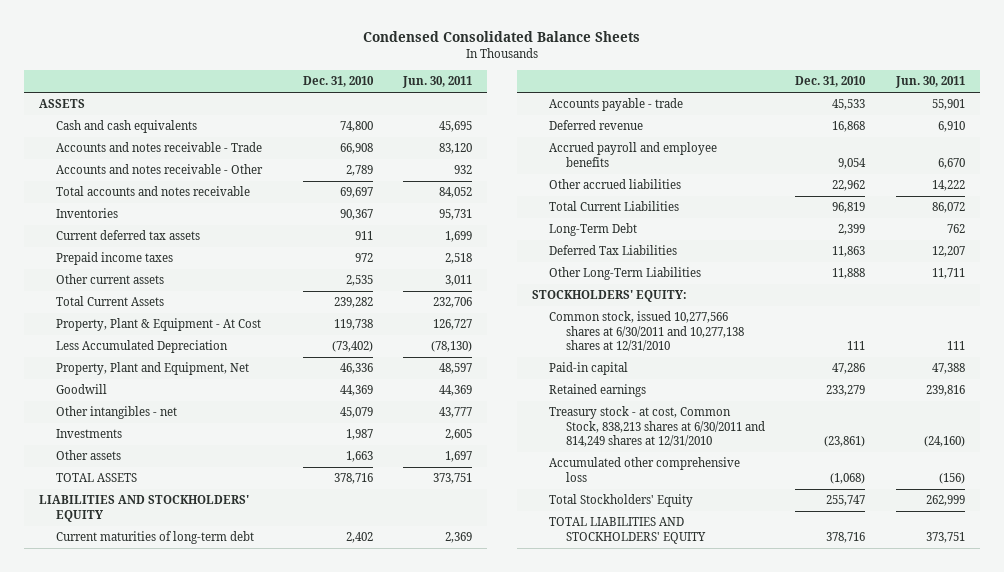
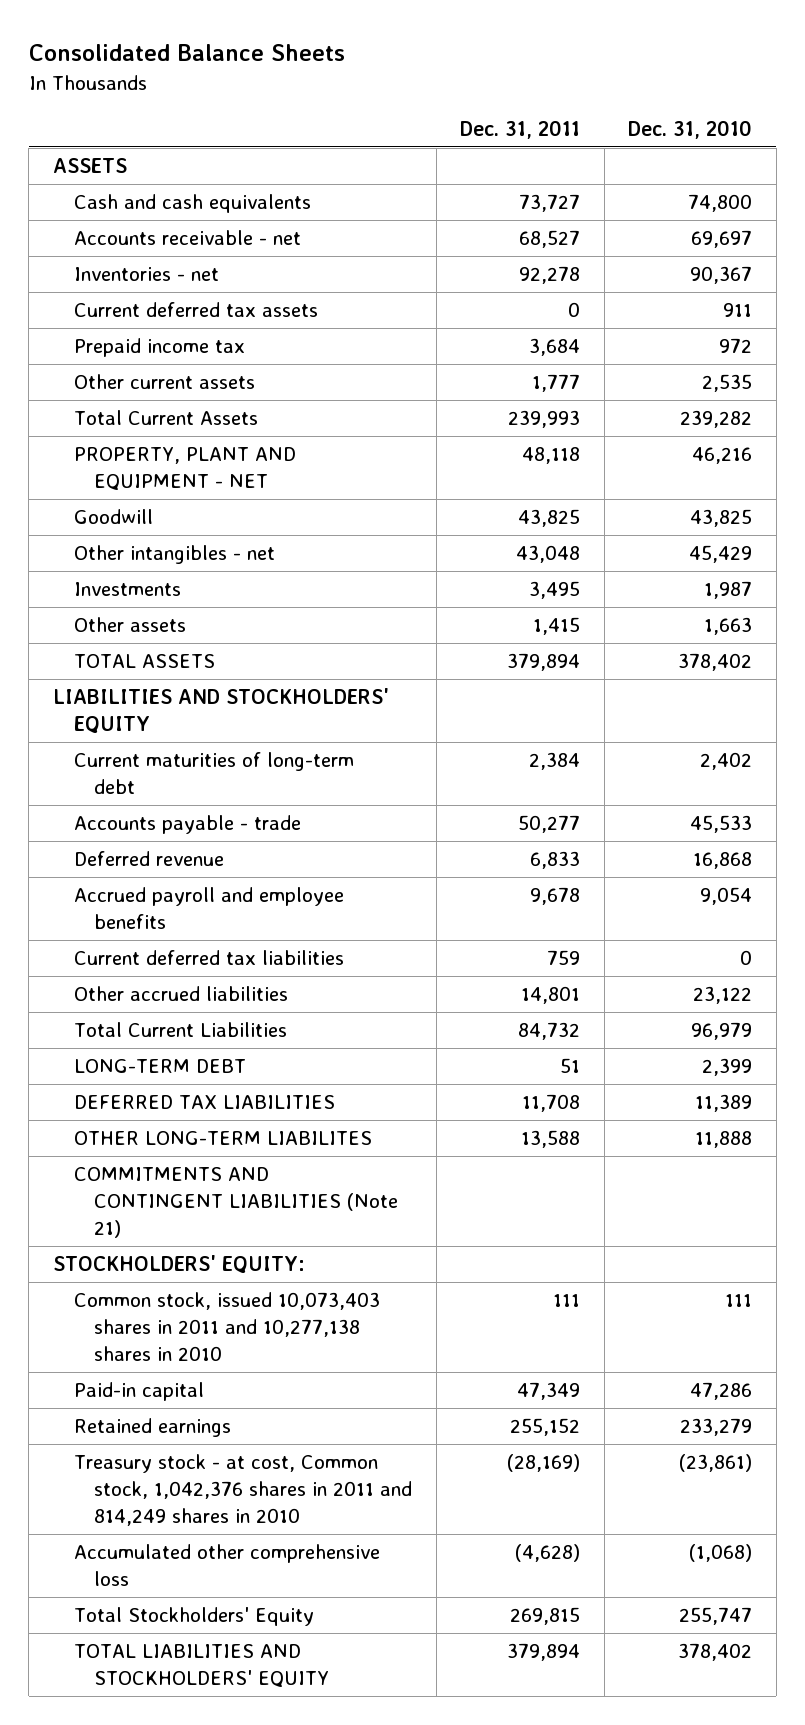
- Condensed Consolidated Balance Sheets
+ Consolidated Balance Sheets
- | Dec. 31, 2010 | Jun. 30, 2011
+ | Dec. 31, 2011 | Dec. 31, 2010
- Accounts and notes receivable - Trade | 66,908 | 83,120
- Accounts and notes receivable - Other | 2,789 | 932
- Total accounts and notes receivable | 69,697 | 84,052
- Inventories | 90,367 | 95,731
+ Accounts receivable - net | 68,527 | 69,697
+ Inventories - net | 92,278 | 90,367
- Prepaid income taxes | 972 | 2,518
+ Prepaid income tax | 3,684 | 972
- Property, Plant & Equipment - At Cost | 119,738 | 126,727
- Less Accumulated Depreciation | (73,402) | (78,130)
- Property, Plant and Equipment, Net | 46,336 | 48,597
- Goodwill | 44,369 | 44,369
- Other intangibles - net | 45,079 | 43,777
+ PROPERTY, PLANT AND EQUIPMENT - NET | 48,118 | 46,216
+ Goodwill | 43,825 | 43,825
+ Other intangibles - net | 43,048 | 45,429
- TOTAL ASSETS | 378,716 | 373,751
+ TOTAL ASSETS | 379,894 | 378,402
- Other accrued liabilities | 22,962 | 14,222
- Total Current Liabilities | 96,819 | 86,072
- Long-Term Debt | 2,399 | 762
- Deferred Tax Liabilities | 11,863 | 12,207
- Other Long-Term Liabilities | 11,888 | 11,711
+ Current deferred tax liabilities | 759 | 0
+ Other accrued liabilities | 14,801 | 23,122
+ Total Current Liabilities | 84,732 | 96,979
+ LONG-TERM DEBT | 51 | 2,399
+ DEFERRED TAX LIABILITIES | 11,708 | 11,389
+ OTHER LONG-TERM LIABILITES | 13,588 | 11,888
+ COMMITMENTS AND CONTINGENT LIABILITIES (Note 21)
- Common stock, issued 10,277,566 shares at 6/30/2011 and 10,277,138 shares at 12/31/2010 | 111 | 111
+ Common stock, issued 10,073,403 shares in 2011 and 10,277,138 shares in 2010 | 111 | 111
- Treasury stock - at cost, Common Stock, 838,213 shares at 6/30/2011 and 814,249 shares at 12/31/2010 | (23,861) | (24,160)
+ Treasury stock - at cost, Common stock, 1,042,376 shares in 2011 and 814,249 shares in 2010 | (28,169) | (23,861)
- TOTAL LIABILITIES AND STOCKHOLDERS' EQUITY | 378,716 | 373,751
+ TOTAL LIABILITIES AND STOCKHOLDERS' EQUITY | 379,894 | 378,402

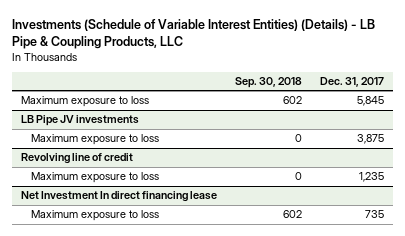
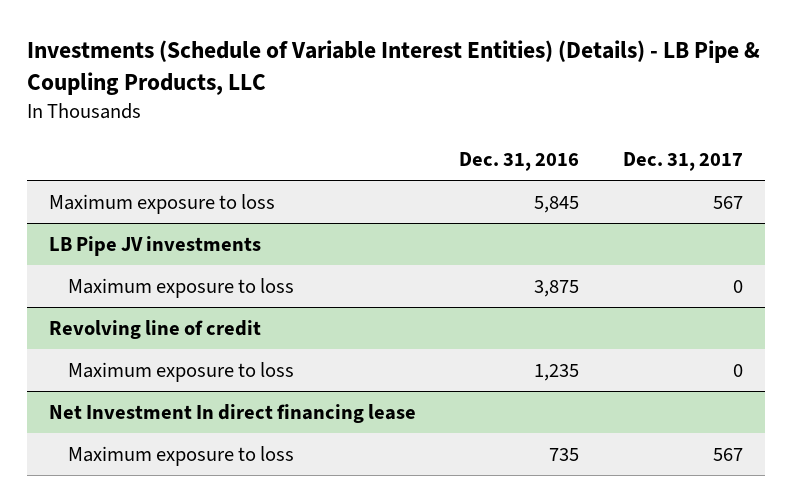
- | Sep. 30, 2018 | Dec. 31, 2017
+ | Dec. 31, 2016 | Dec. 31, 2017
- Maximum exposure to loss | 602 | 5,845
+ Maximum exposure to loss | 5,845 | 567
@ LB Pipe JV investments
- Maximum exposure to loss | 0 | 3,875
+ Maximum exposure to loss | 3,875 | 0
@ Revolving line of credit
- Maximum exposure to loss | 0 | 1,235
+ Maximum exposure to loss | 1,235 | 0
@ Net Investment In direct financing lease
- Maximum exposure to loss | 602 | 735
+ Maximum exposure to loss | 735 | 567

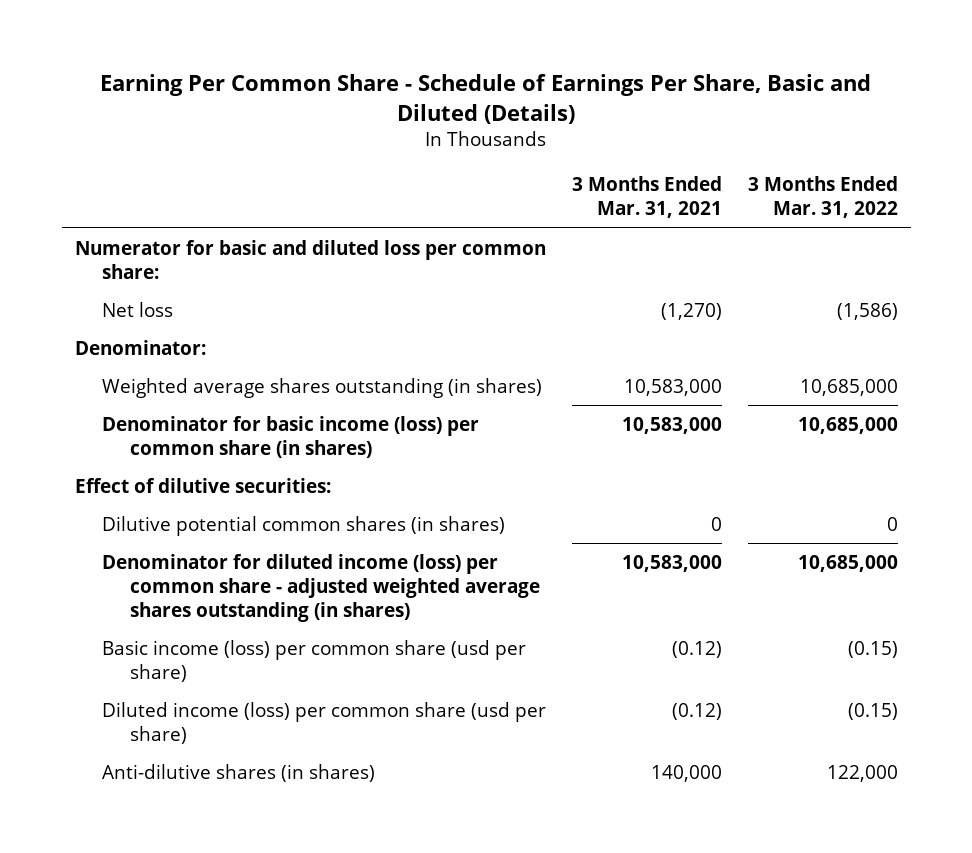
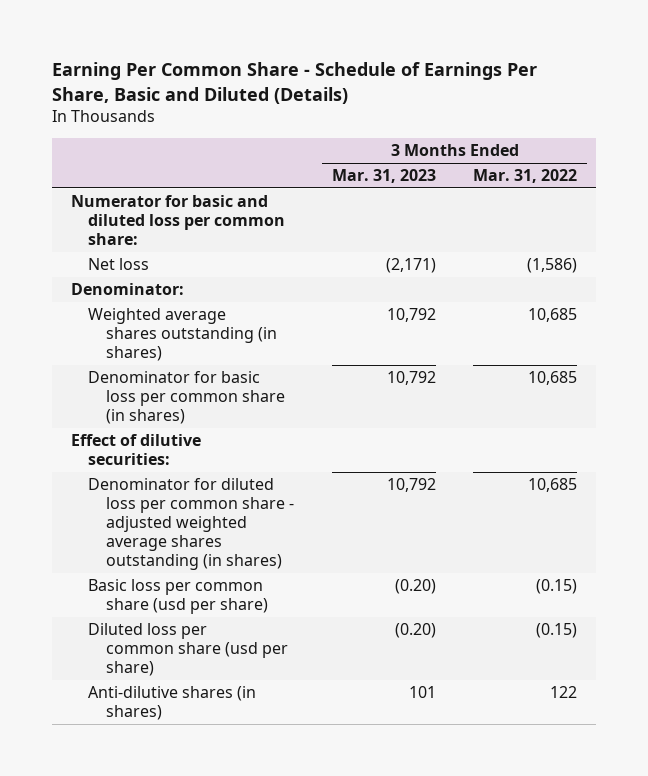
- | 3 Months Ended Mar. 31, 2021 | 3 Months Ended Mar. 31, 2022
+ | 3 Months Ended Mar. 31, 2023 | 3 Months Ended Mar. 31, 2022
- Weighted average shares outstanding (in shares) | 10,583,000 | 10,685,000
- Denominator for basic income (loss) per common share (in shares) | 10,583,000 | 10,685,000
+ Weighted average shares outstanding (in shares) | 10,792 | 10,685
+ Denominator for basic loss per common share (in shares) | 10,792 | 10,685
- Dilutive potential common shares (in shares) | 0 | 0
- Denominator for diluted income (loss) per common share - adjusted weighted average shares outstanding (in shares) | 10,583,000 | 10,685,000
- Basic income (loss) per common share (usd per share) | (0.12) | (0.15)
- Diluted income (loss) per common share (usd per share) | (0.12) | (0.15)
- Anti-dilutive shares (in shares) | 140,000 | 122,000
+ Denominator for diluted loss per common share - adjusted weighted average shares outstanding (in shares) | 10,792 | 10,685
+ Basic loss per common share (usd per share) | (0.20) | (0.15)
+ Diluted loss per common share (usd per share) | (0.20) | (0.15)
+ Anti-dilutive shares (in shares) | 101 | 122

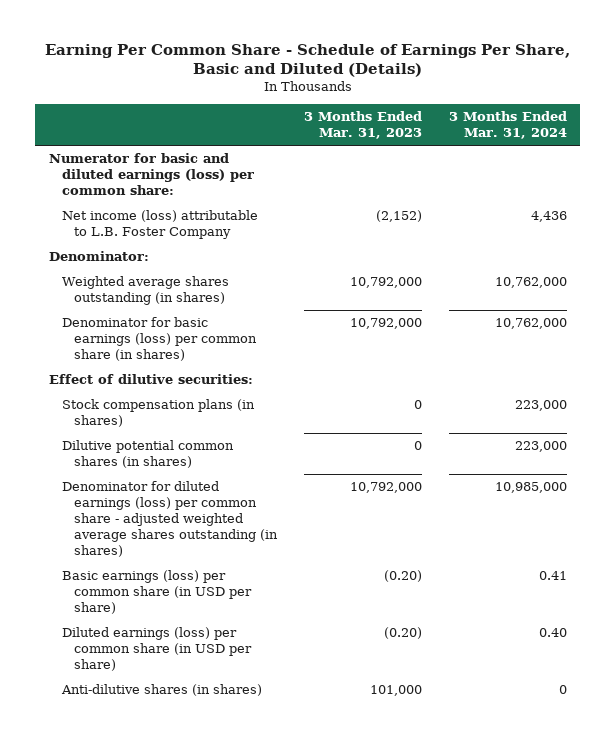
- | 3 Months Ended Mar. 31, 2023 | 3 Months Ended Mar. 31, 2022
+ | 3 Months Ended Mar. 31, 2023 | 3 Months Ended Mar. 31, 2024
- Numerator for basic and diluted loss per common share:
- Net loss | (2,171) | (1,586)
+ Numerator for basic and diluted earnings (loss) per common share:
+ Net income (loss) attributable to L.B. Foster Company | (2,152) | 4,436
- Weighted average shares outstanding (in shares) | 10,792 | 10,685
- Denominator for basic loss per common share (in shares) | 10,792 | 10,685
+ Weighted average shares outstanding (in shares) | 10,792,000 | 10,762,000
+ Denominator for basic earnings (loss) per common share (in shares) | 10,792,000 | 10,762,000
- Denominator for diluted loss per common share - adjusted weighted average shares outstanding (in shares) | 10,792 | 10,685
- Basic loss per common share (usd per share) | (0.20) | (0.15)
- Diluted loss per common share (usd per share) | (0.20) | (0.15)
- Anti-dilutive shares (in shares) | 101 | 122
+ Stock compensation plans (in shares) | 0 | 223,000
+ Dilutive potential common shares (in shares) | 0 | 223,000
+ Denominator for diluted earnings (loss) per common share - adjusted weighted average shares outstanding (in shares) | 10,792,000 | 10,985,000
+ Basic earnings (loss) per common share (in USD per share) | (0.20) | 0.41
+ Diluted earnings (loss) per common share (in USD per share) | (0.20) | 0.40
+ Anti-dilutive shares (in shares) | 101,000 | 0

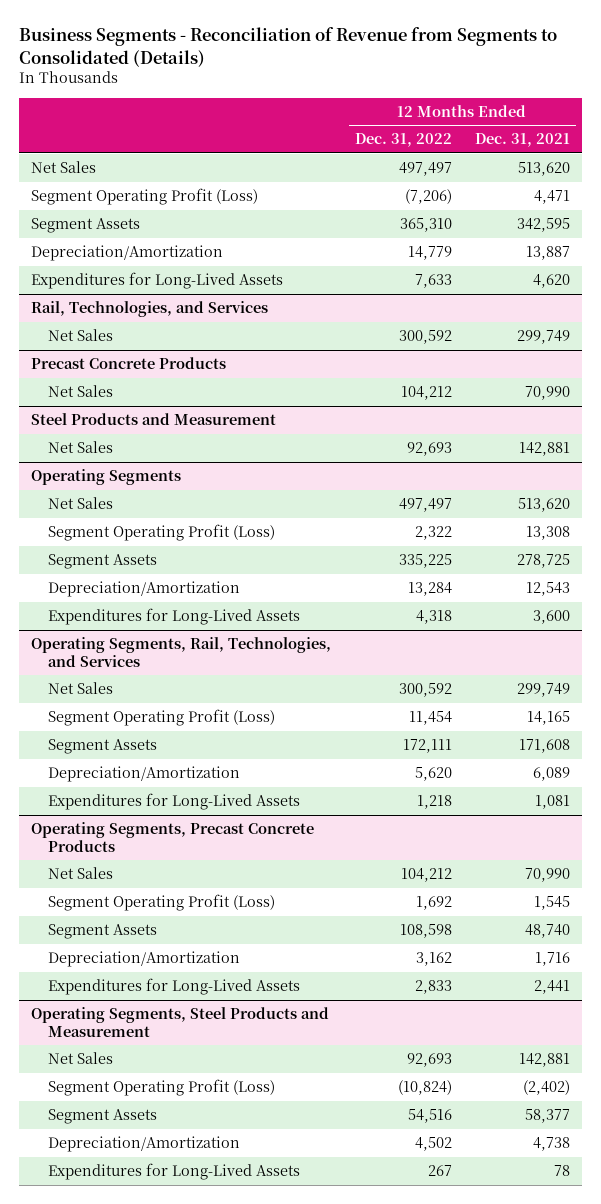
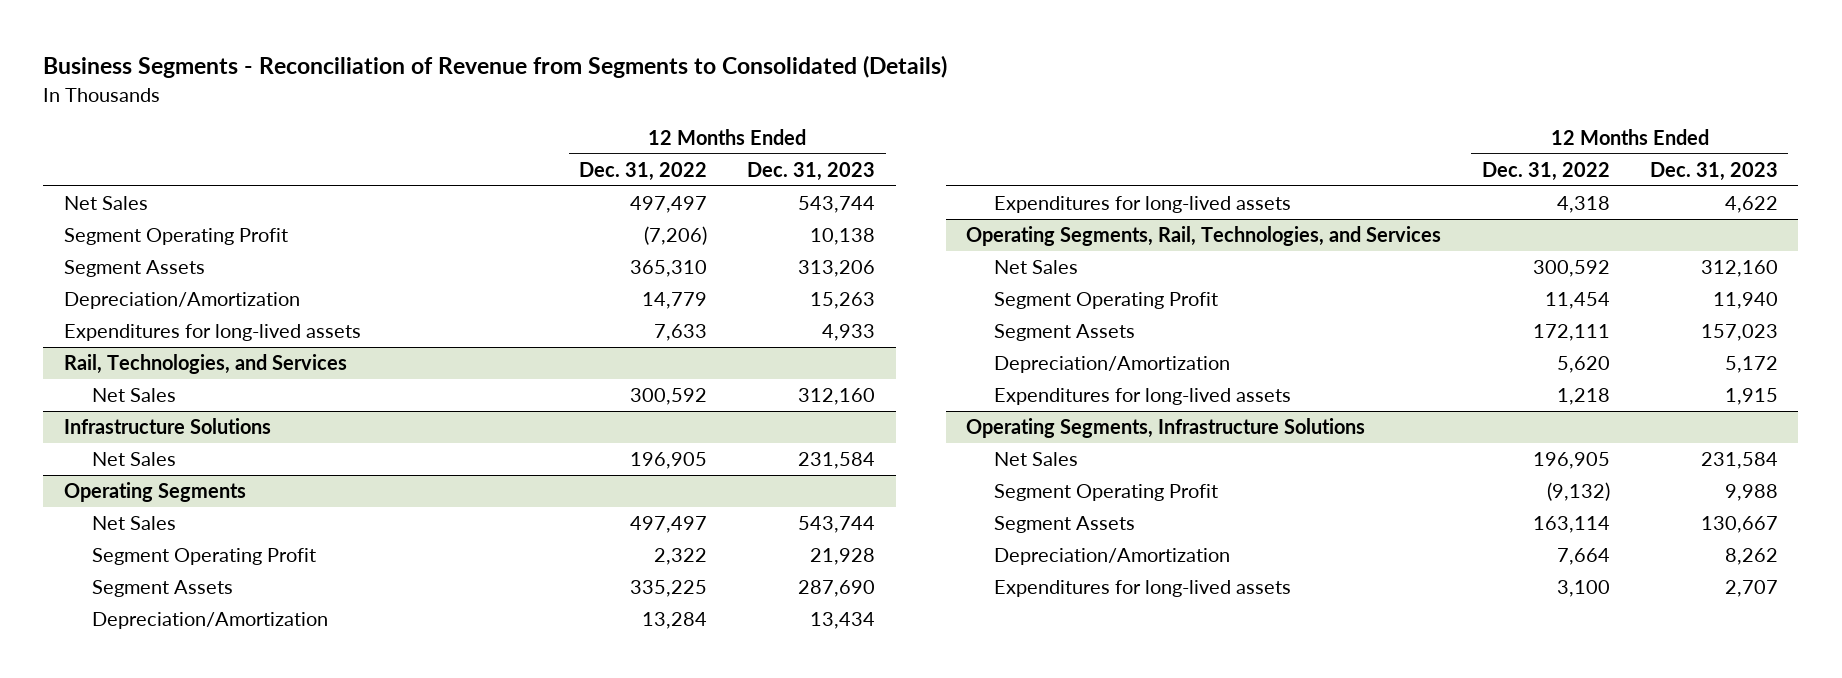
- | 12 Months Ended Dec. 31, 2022 | 12 Months Ended Dec. 31, 2021
+ | 12 Months Ended Dec. 31, 2022 | 12 Months Ended Dec. 31, 2023
- Segment Operating Profit (Loss) | (7,206) | 4,471
+ Segment Operating Profit | (7,206) | 10,138
- Expenditures for Long-Lived Assets | 7,633 | 4,620
+ Expenditures for long-lived assets | 7,633 | 4,933
- Precast Concrete Products
- Net Sales | 104,212 | 70,990
- Steel Products and Measurement
- Net Sales | 92,693 | 142,881
+ Infrastructure Solutions
+ Net Sales | 196,905 | 231,584
@ Operating Segments
- Segment Operating Profit (Loss) | 2,322 | 13,308
+ Segment Operating Profit | 2,322 | 21,928
- Expenditures for Long-Lived Assets | 4,318 | 3,600
+ Expenditures for long-lived assets | 4,318 | 4,622
@ Operating Segments, Rail, Technologies, and Services
- Segment Operating Profit (Loss) | 11,454 | 14,165
+ Segment Operating Profit | 11,454 | 11,940
- Expenditures for Long-Lived Assets | 1,218 | 1,081
- Operating Segments, Precast Concrete Products
- Net Sales | 104,212 | 70,990
- Segment Operating Profit (Loss) | 1,692 | 1,545
- Segment Assets | 108,598 | 48,740
- Depreciation/Amortization | 3,162 | 1,716
- Expenditures for Long-Lived Assets | 2,833 | 2,441
- Operating Segments, Steel Products and Measurement
- Net Sales | 92,693 | 142,881
- Segment Operating Profit (Loss) | (10,824) | (2,402)
- Segment Assets | 54,516 | 58,377
- Depreciation/Amortization | 4,502 | 4,738
- Expenditures for Long-Lived Assets | 267 | 78
@ Operating Segments, Rail, Technologies, and Services
+ Expenditures for long-lived assets | 1,218 | 1,915
+ Operating Segments, Infrastructure Solutions
+ Net Sales | 196,905 | 231,584
+ Segment Operating Profit | (9,132) | 9,988
+ Segment Assets | 163,114 | 130,667
+ Depreciation/Amortization | 7,664 | 8,262
+ Expenditures for long-lived assets | 3,100 | 2,707

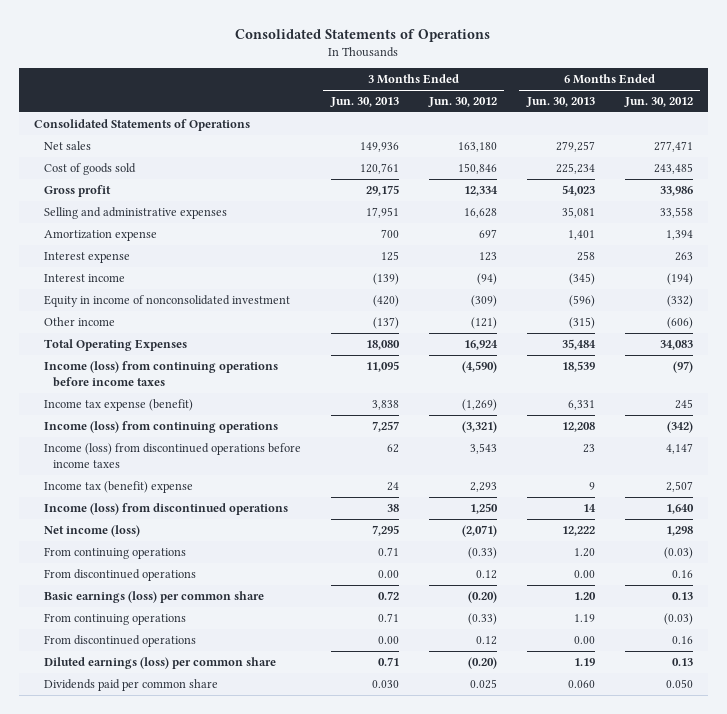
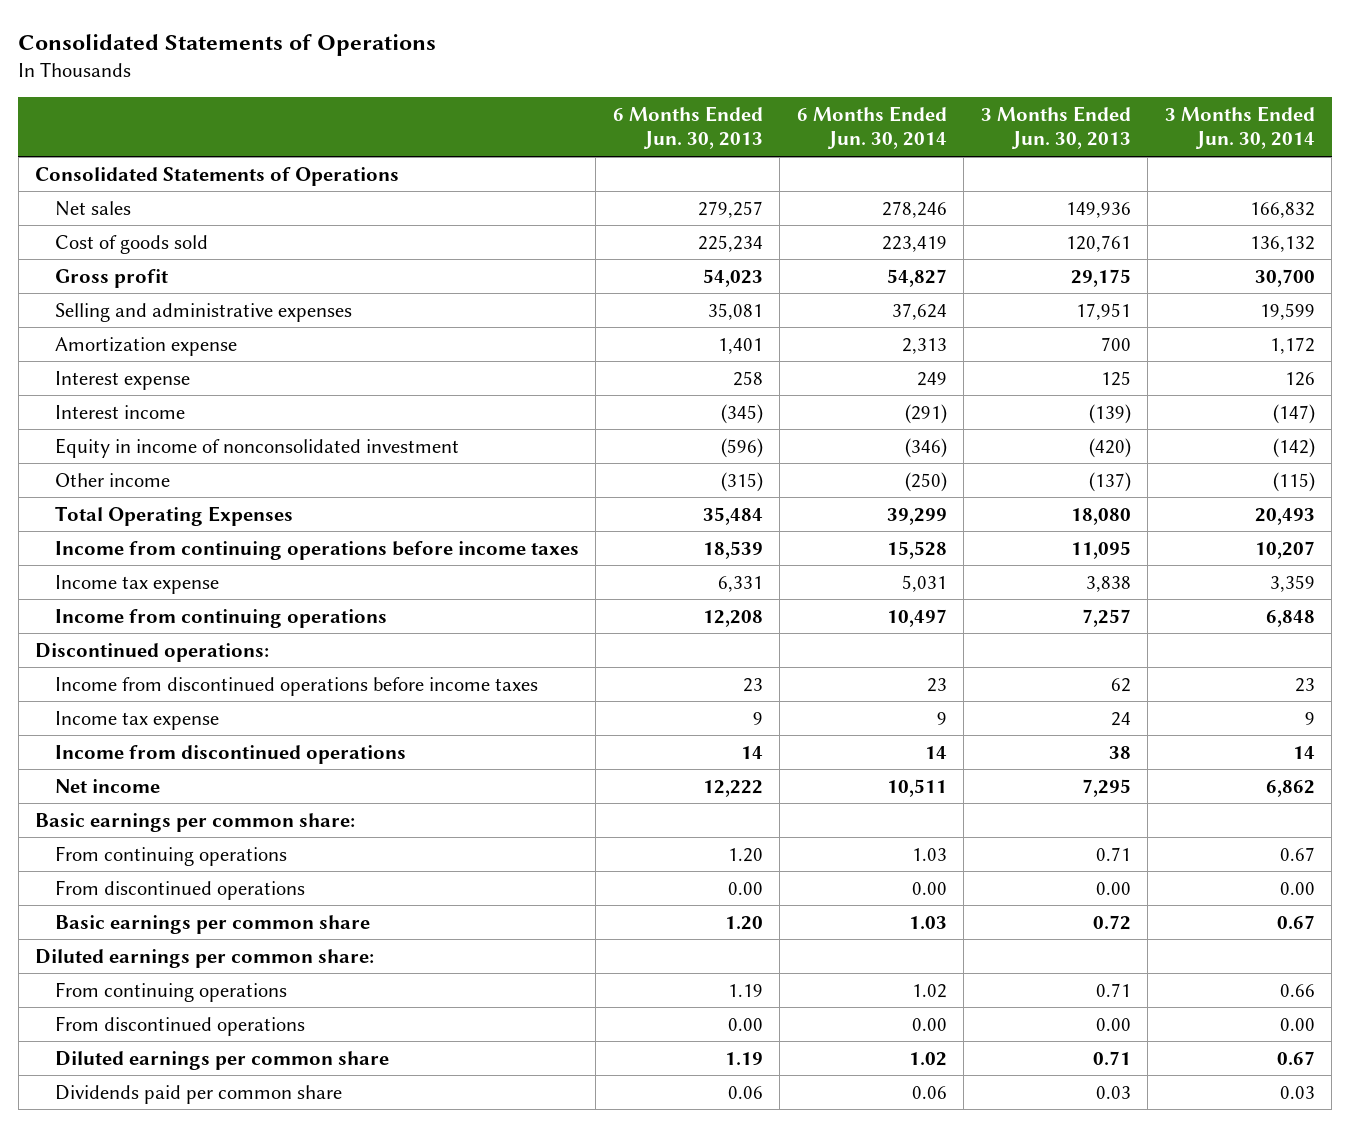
- | 3 Months Ended Jun. 30, 2013 | 3 Months Ended Jun. 30, 2012 | 6 Months Ended Jun. 30, 2013 | 6 Months Ended Jun. 30, 2012
+ | 6 Months Ended Jun. 30, 2013 | 6 Months Ended Jun. 30, 2014 | 3 Months Ended Jun. 30, 2013 | 3 Months Ended Jun. 30, 2014
- Income (loss) from continuing operations before income taxes | 11,095 | (4,590) | 18,539 | (97)
- Income tax expense (benefit) | 3,838 | (1,269) | 6,331 | 245
- Income (loss) from continuing operations | 7,257 | (3,321) | 12,208 | (342)
- Income (loss) from discontinued operations before income taxes | 62 | 3,543 | 23 | 4,147
- Income tax (benefit) expense | 24 | 2,293 | 9 | 2,507
- Income (loss) from discontinued operations | 38 | 1,250 | 14 | 1,640
- Net income (loss) | 7,295 | (2,071) | 12,222 | 1,298
+ Income from continuing operations before income taxes | 18,539 | 15,528 | 11,095 | 10,207
+ Income tax expense | 6,331 | 5,031 | 3,838 | 3,359
+ Income from continuing operations | 12,208 | 10,497 | 7,257 | 6,848
+ Discontinued operations:
+ Income from discontinued operations before income taxes | 23 | 23 | 62 | 23
+ Income tax expense | 9 | 9 | 24 | 9
+ Income from discontinued operations | 14 | 14 | 38 | 14
+ Net income | 12,222 | 10,511 | 7,295 | 6,862
+ Basic earnings per common share:
- Basic earnings (loss) per common share | 0.72 | (0.20) | 1.20 | 0.13
+ Basic earnings per common share | 1.20 | 1.03 | 0.72 | 0.67
+ Diluted earnings per common share:
- Diluted earnings (loss) per common share | 0.71 | (0.20) | 1.19 | 0.13
- Dividends paid per common share | 0.030 | 0.025 | 0.060 | 0.050
+ Diluted earnings per common share | 1.19 | 1.02 | 0.71 | 0.67
+ Dividends paid per common share | 0.06 | 0.06 | 0.03 | 0.03

